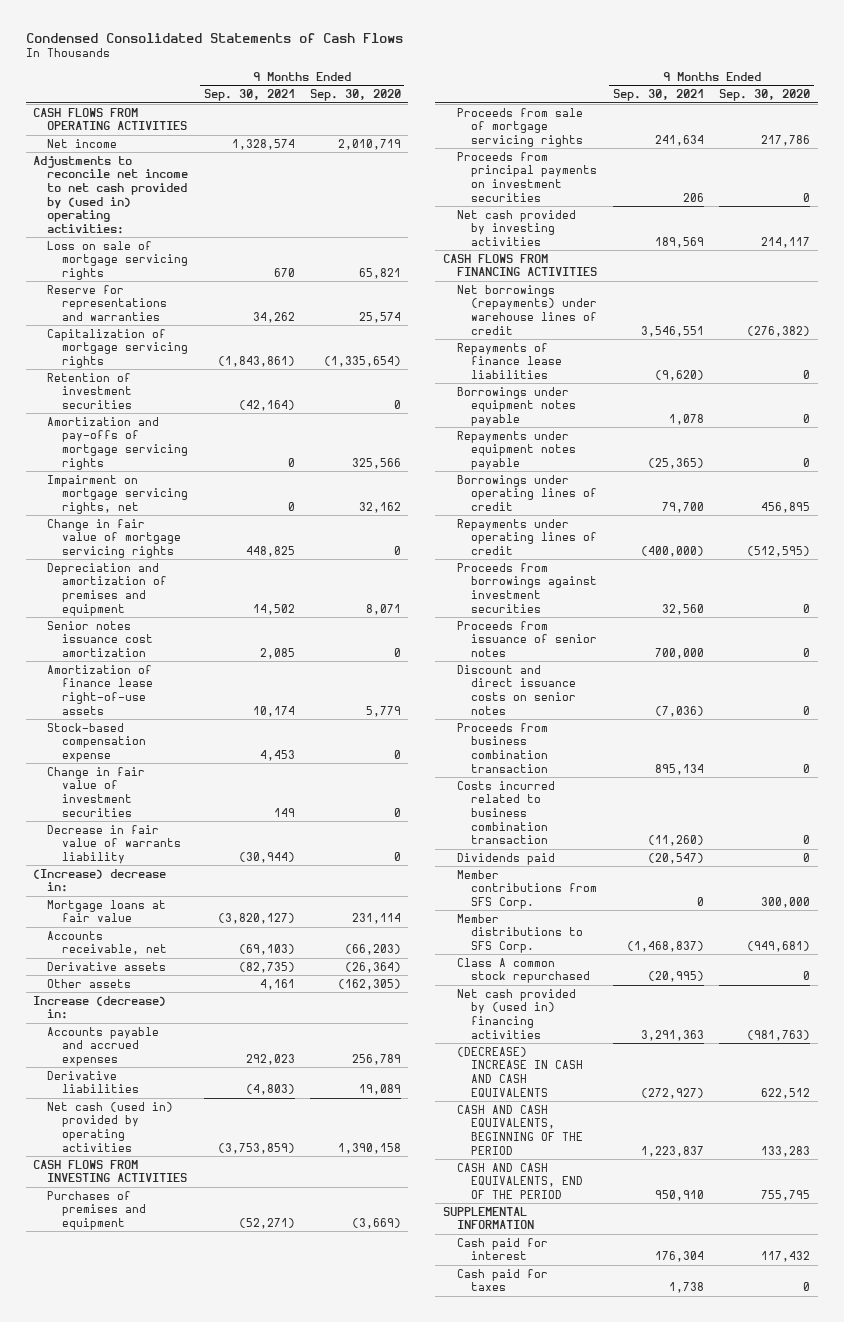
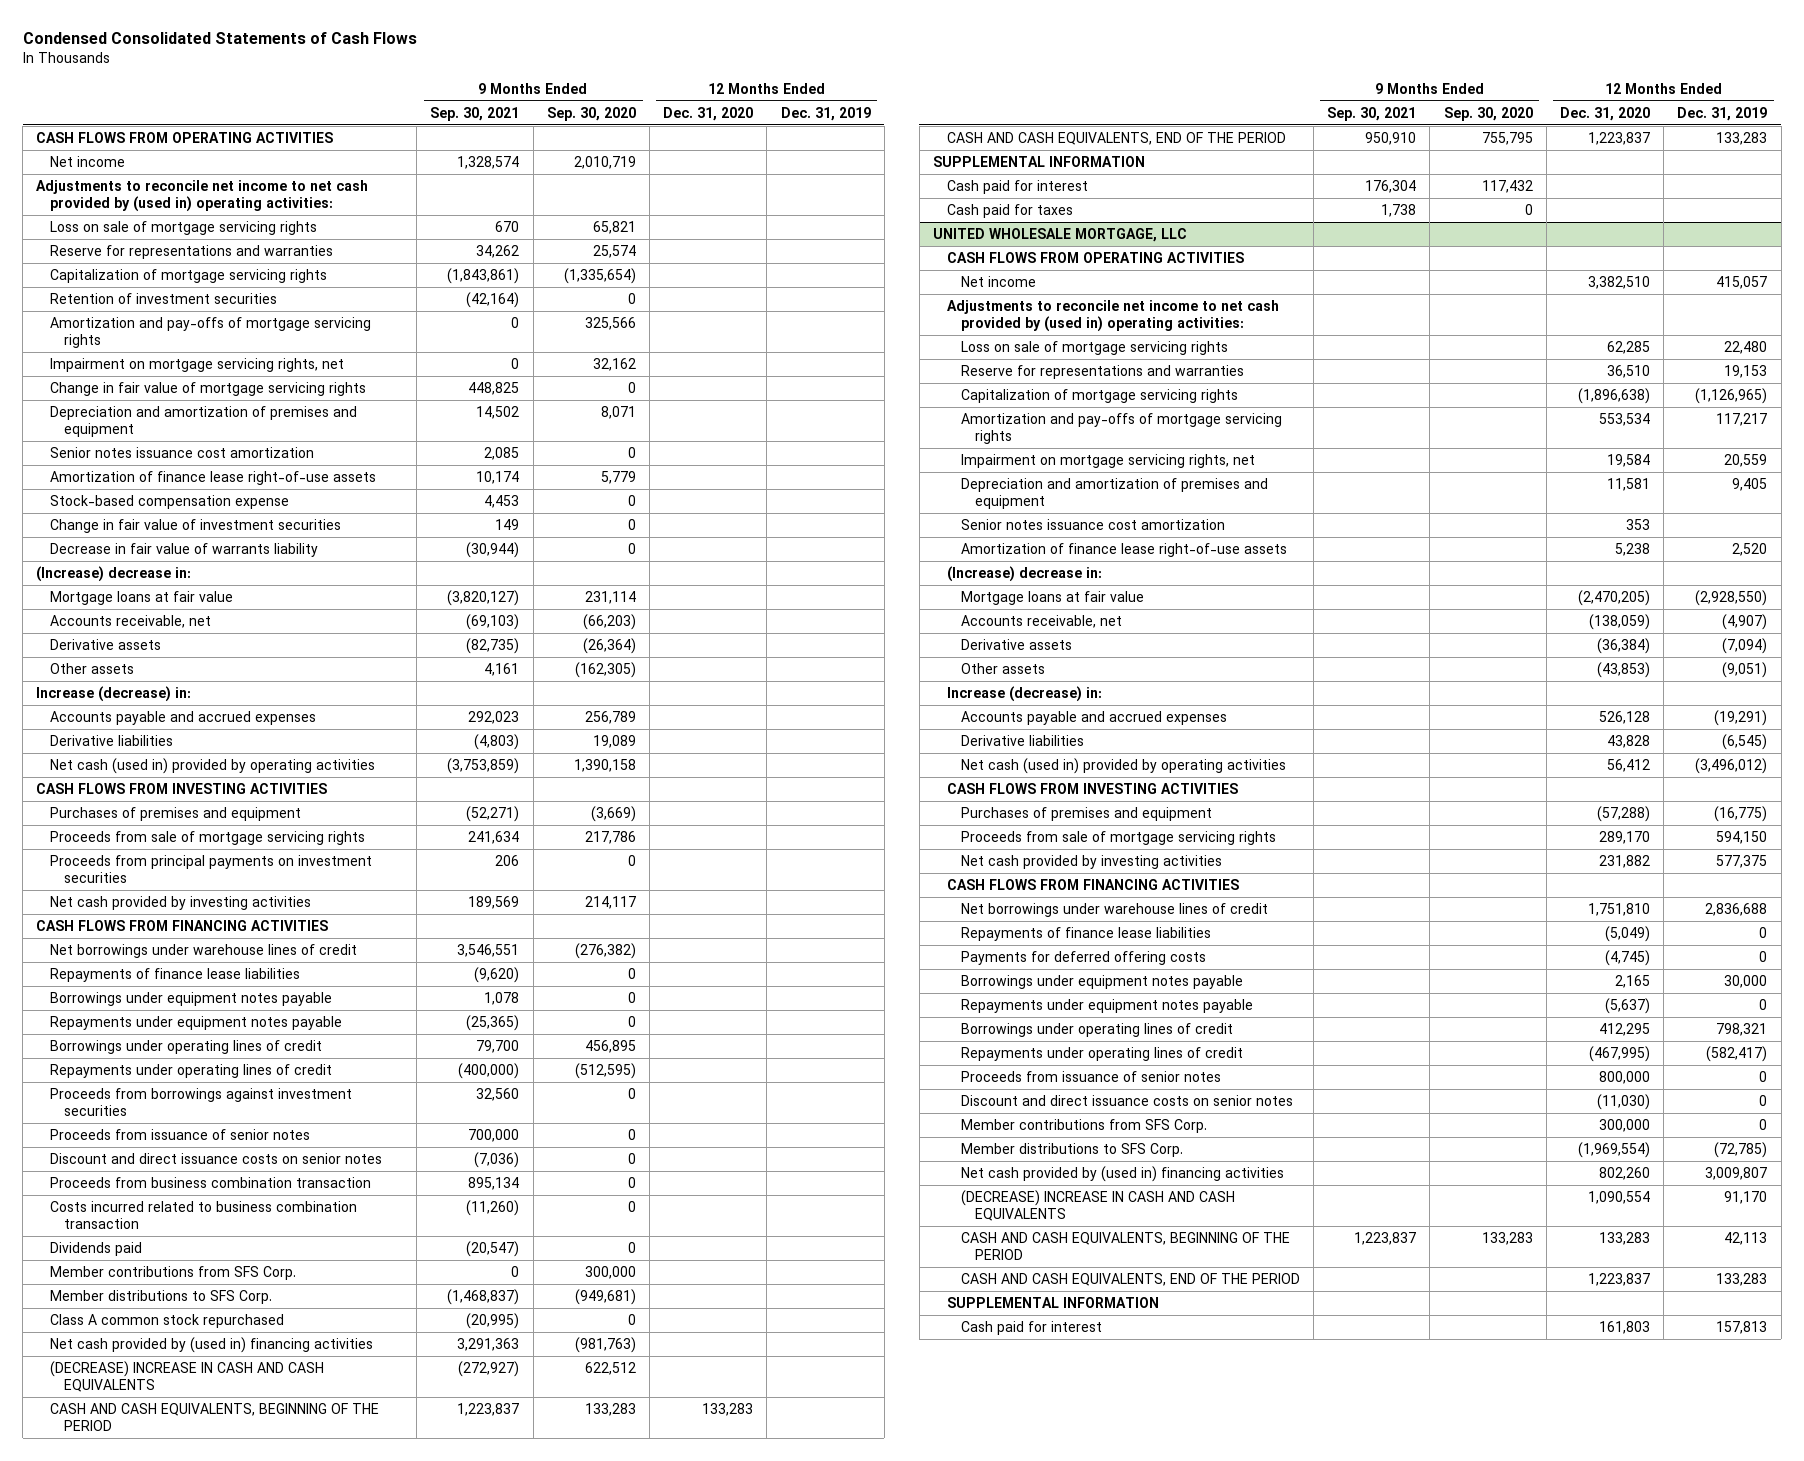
- | 9 Months Ended Sep. 30, 2021 | 9 Months Ended Sep. 30, 2020
+ | 9 Months Ended Sep. 30, 2021 | 9 Months Ended Sep. 30, 2020 | 12 Months Ended Dec. 31, 2020 | 12 Months Ended Dec. 31, 2019
- Net borrowings (repayments) under warehouse lines of credit | 3,546,551 | (276,382)
+ Net borrowings under warehouse lines of credit | 3,546,551 | (276,382) | |
+ UNITED WHOLESALE MORTGAGE, LLC
+ CASH FLOWS FROM OPERATING ACTIVITIES
+ Net income | | | 3,382,510 | 415,057
+ Adjustments to reconcile net income to net cash provided by (used in) operating activities:
+ Loss on sale of mortgage servicing rights | | | 62,285 | 22,480
+ Reserve for representations and warranties | | | 36,510 | 19,153
+ Capitalization of mortgage servicing rights | | | (1,896,638) | (1,126,965)
+ Amortization and pay-offs of mortgage servicing rights | | | 553,534 | 117,217
+ Impairment on mortgage servicing rights, net | | | 19,584 | 20,559
+ Depreciation and amortization of premises and equipment | | | 11,581 | 9,405
+ Senior notes issuance cost amortization | | | 353 |
+ Amortization of finance lease right-of-use assets | | | 5,238 | 2,520
+ (Increase) decrease in:
+ Mortgage loans at fair value | | | (2,470,205) | (2,928,550)
+ Accounts receivable, net | | | (138,059) | (4,907)
+ Derivative assets | | | (36,384) | (7,094)
+ Other assets | | | (43,853) | (9,051)
+ Increase (decrease) in:
+ Accounts payable and accrued expenses | | | 526,128 | (19,291)
+ Derivative liabilities | | | 43,828 | (6,545)
+ Net cash (used in) provided by operating activities | | | 56,412 | (3,496,012)
+ CASH FLOWS FROM INVESTING ACTIVITIES
+ Purchases of premises and equipment | | | (57,288) | (16,775)
+ Proceeds from sale of mortgage servicing rights | | | 289,170 | 594,150
+ Net cash provided by investing activities | | | 231,882 | 577,375
+ CASH FLOWS FROM FINANCING ACTIVITIES
+ Net borrowings under warehouse lines of credit | | | 1,751,810 | 2,836,688
+ Repayments of finance lease liabilities | | | (5,049) | 0
+ Payments for deferred offering costs | | | (4,745) | 0
+ Borrowings under equipment notes payable | | | 2,165 | 30,000
+ Repayments under equipment notes payable | | | (5,637) | 0
+ Borrowings under operating lines of credit | | | 412,295 | 798,321
+ Repayments under operating lines of credit | | | (467,995) | (582,417)
+ Proceeds from issuance of senior notes | | | 800,000 | 0
+ Discount and direct issuance costs on senior notes | | | (11,030) | 0
+ Member contributions from SFS Corp. | | | 300,000 | 0
+ Member distributions to SFS Corp. | | | (1,969,554) | (72,785)
+ Net cash provided by (used in) financing activities | | | 802,260 | 3,009,807
+ (DECREASE) INCREASE IN CASH AND CASH EQUIVALENTS | | | 1,090,554 | 91,170
+ CASH AND CASH EQUIVALENTS, BEGINNING OF THE PERIOD | 1,223,837 | 133,283 | 133,283 | 42,113
+ CASH AND CASH EQUIVALENTS, END OF THE PERIOD | | | 1,223,837 | 133,283
+ SUPPLEMENTAL INFORMATION
+ Cash paid for interest | | | 161,803 | 157,813

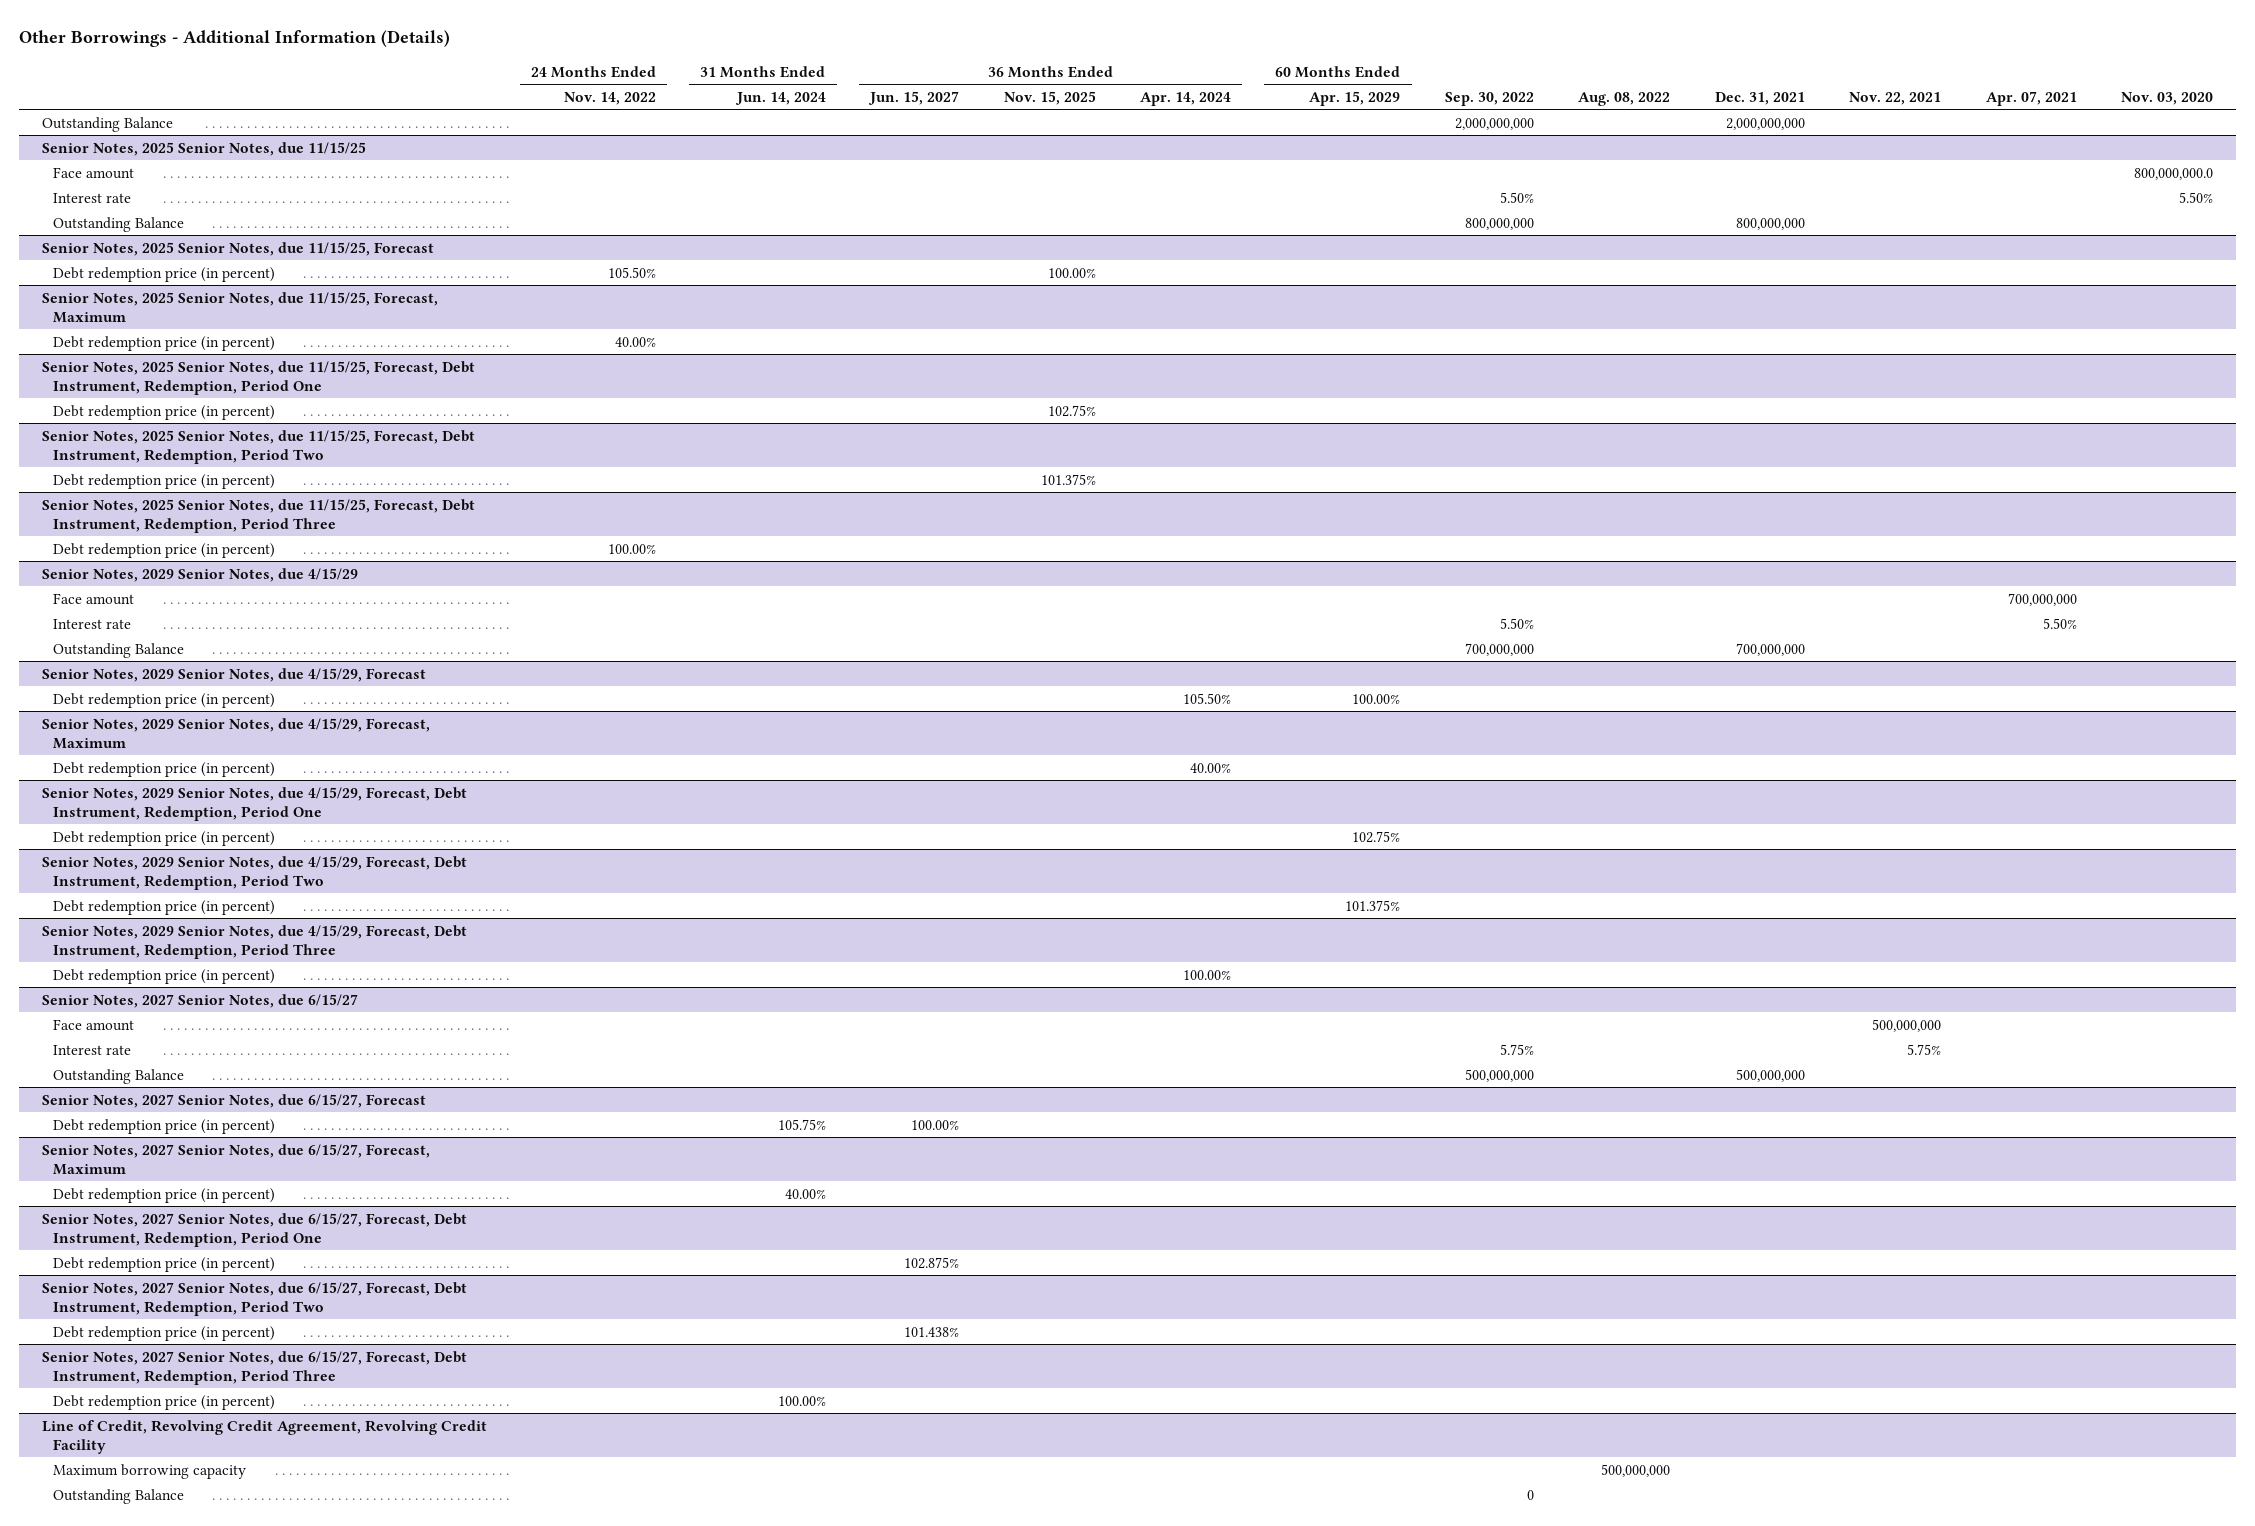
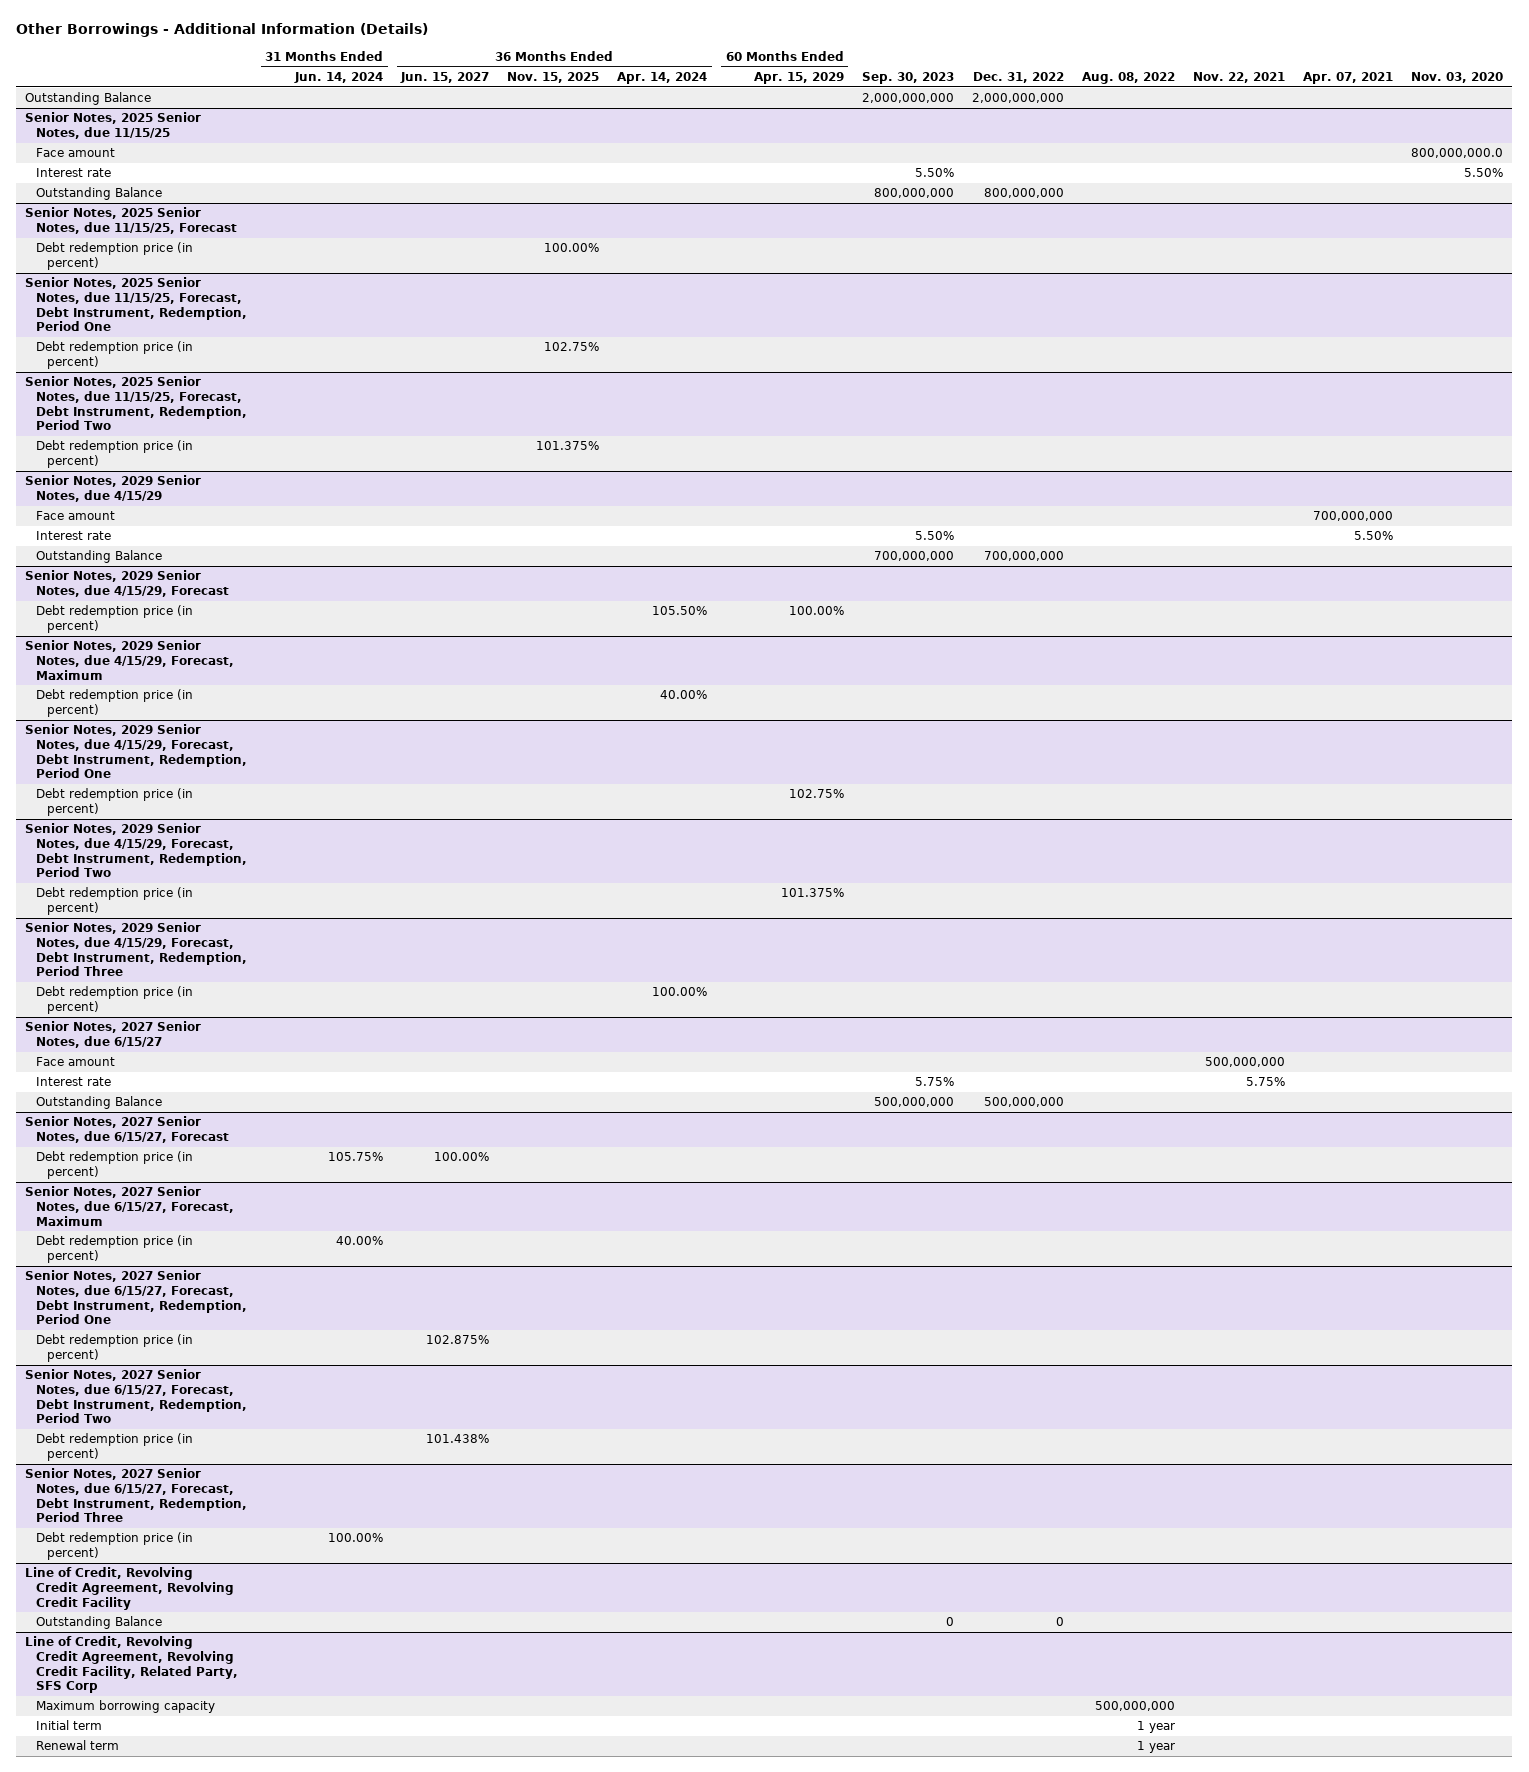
- | 24 Months Ended Nov. 14, 2022 | 31 Months Ended Jun. 14, 2024 | 36 Months Ended Jun. 15, 2027 | 36 Months Ended Nov. 15, 2025 | 36 Months Ended Apr. 14, 2024 | 60 Months Ended Apr. 15, 2029 | Sep. 30, 2022 | Aug. 08, 2022 | Dec. 31, 2021 | Nov. 22, 2021 | Apr. 07, 2021 | Nov. 03, 2020
+ | 31 Months Ended Jun. 14, 2024 | 36 Months Ended Jun. 15, 2027 | 36 Months Ended Nov. 15, 2025 | 36 Months Ended Apr. 14, 2024 | 60 Months Ended Apr. 15, 2029 | Sep. 30, 2023 | Dec. 31, 2022 | Aug. 08, 2022 | Nov. 22, 2021 | Apr. 07, 2021 | Nov. 03, 2020
- Senior Notes, 2025 Senior Notes, due 11/15/25, Forecast, Maximum
- Debt redemption price (in percent) | 40.00% | | | | | | | | | | |
- Senior Notes, 2025 Senior Notes, due 11/15/25, Forecast, Debt Instrument, Redemption, Period Three
- Debt redemption price (in percent) | 100.00% | | | | | | | | | | |
@ Line of Credit, Revolving Credit Agreement, Revolving Credit Facility
- Maximum borrowing capacity | | | | | | | | 500,000,000 | | | |
+ Line of Credit, Revolving Credit Agreement, Revolving Credit Facility, Related Party, SFS Corp
+ Maximum borrowing capacity | | | | | | | | 500,000,000 | | |
+ Initial term | | | | | | | | 1 year | | |
+ Renewal term | | | | | | | | 1 year | | |

